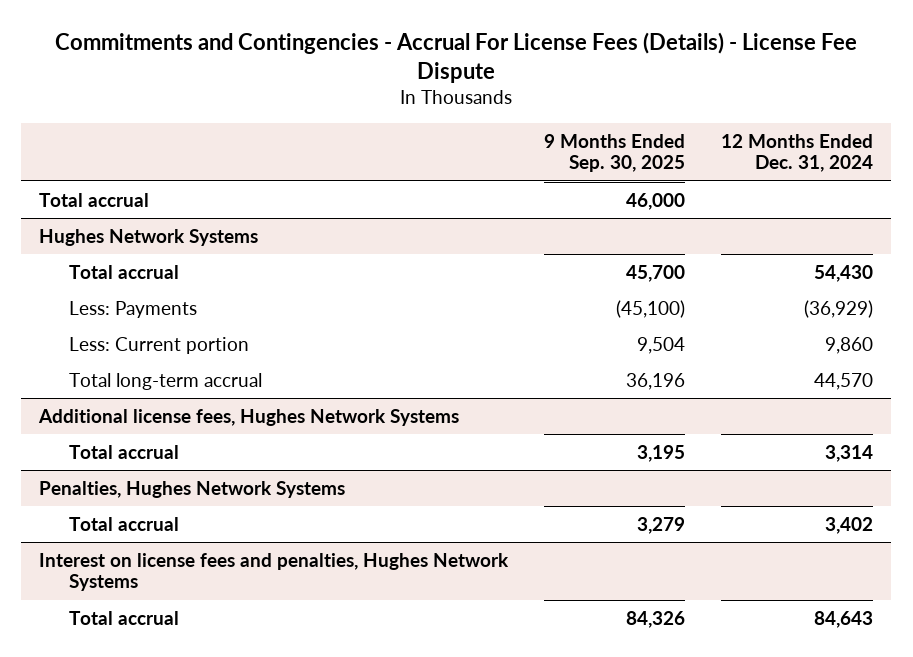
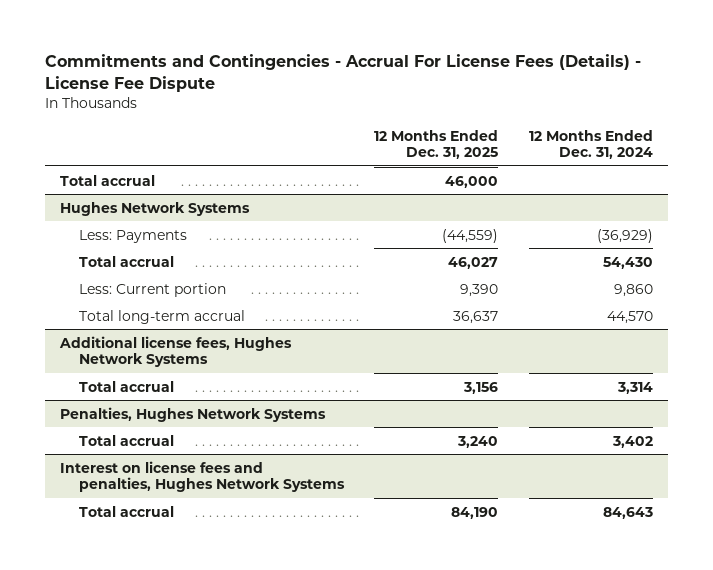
- | 9 Months Ended Sep. 30, 2025 | 12 Months Ended Dec. 31, 2024
+ | 12 Months Ended Dec. 31, 2025 | 12 Months Ended Dec. 31, 2024
@ Hughes Network Systems
moved down: Total accrual | 46,027 | 54,430

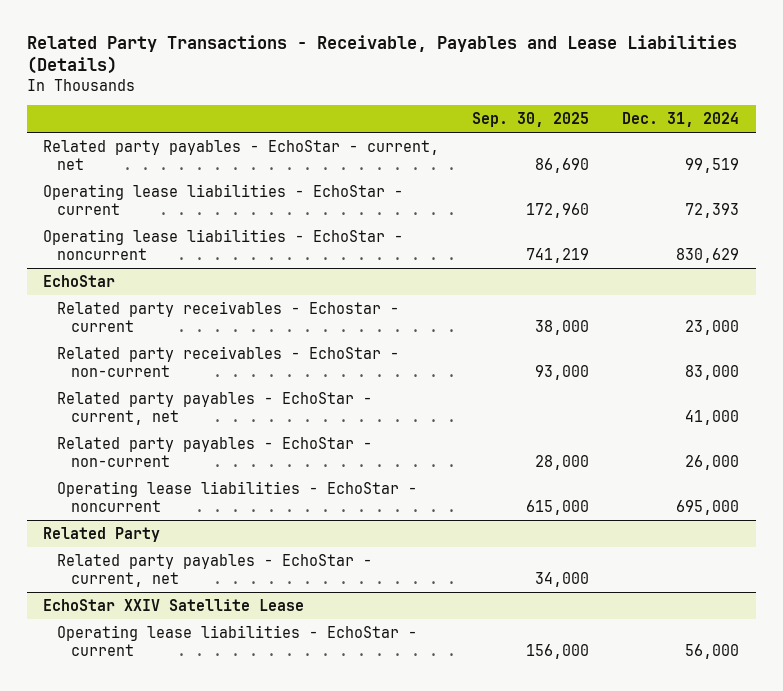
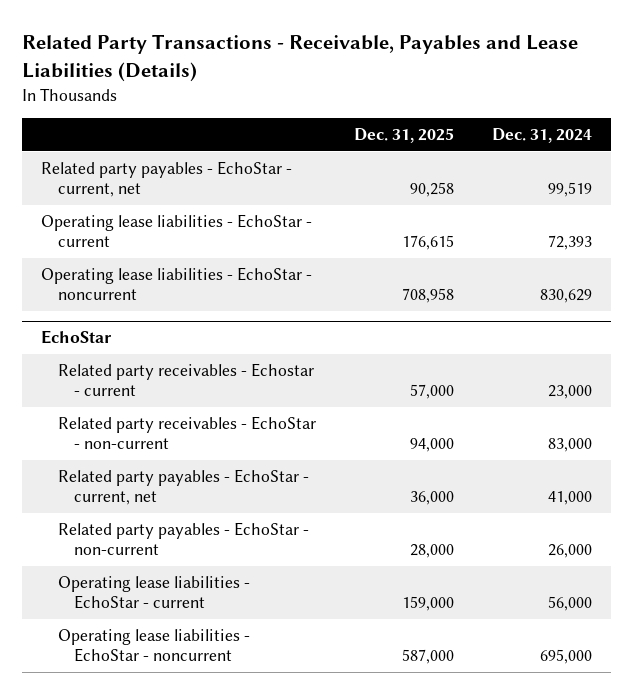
- | Sep. 30, 2025 | Dec. 31, 2024
+ | Dec. 31, 2025 | Dec. 31, 2024
- Related Party
- Related party payables - EchoStar - current, net | 34,000 |
- EchoStar XXIV Satellite Lease
@ EchoStar
moved down: Operating lease liabilities - EchoStar - noncurrent | 587,000 | 695,000

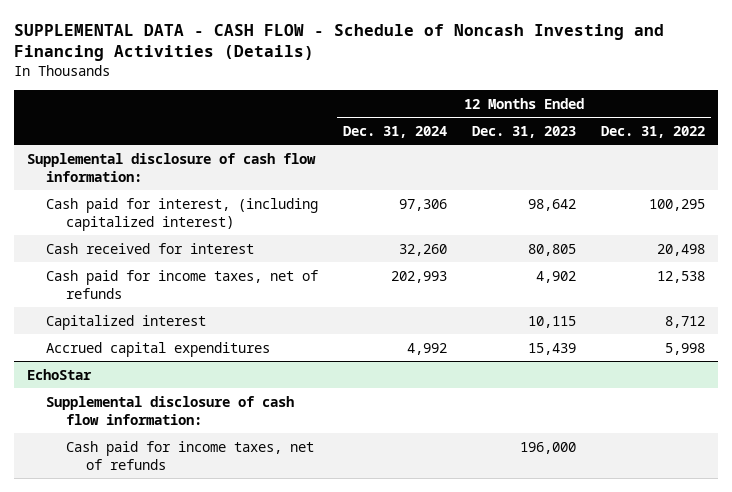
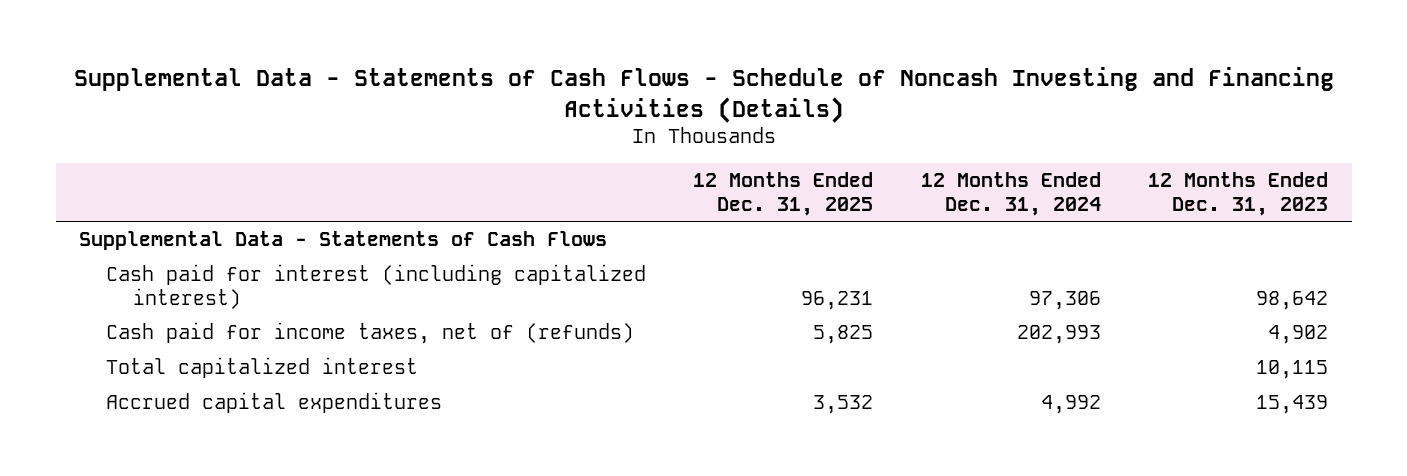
- SUPPLEMENTAL DATA - CASH FLOW - Schedule of Noncash Investing and Financing Activities (Details)
+ Supplemental Data - Statements of Cash Flows - Schedule of Noncash Investing and Financing Activities (Details)
- | 12 Months Ended Dec. 31, 2024 | 12 Months Ended Dec. 31, 2023 | 12 Months Ended Dec. 31, 2022
+ | 12 Months Ended Dec. 31, 2025 | 12 Months Ended Dec. 31, 2024 | 12 Months Ended Dec. 31, 2023
- Supplemental disclosure of cash flow information:
- Cash paid for interest, (including capitalized interest) | 97,306 | 98,642 | 100,295
- Cash received for interest | 32,260 | 80,805 | 20,498
- Cash paid for income taxes, net of refunds | 202,993 | 4,902 | 12,538
- Capitalized interest | | 10,115 | 8,712
+ Supplemental Data - Statements of Cash Flows
+ Cash paid for interest (including capitalized interest) | 96,231 | 97,306 | 98,642
+ Cash paid for income taxes, net of (refunds) | 5,825 | 202,993 | 4,902
+ Total capitalized interest | | | 10,115
- EchoStar
- Supplemental disclosure of cash flow information:
- Cash paid for income taxes, net of refunds | | 196,000 |

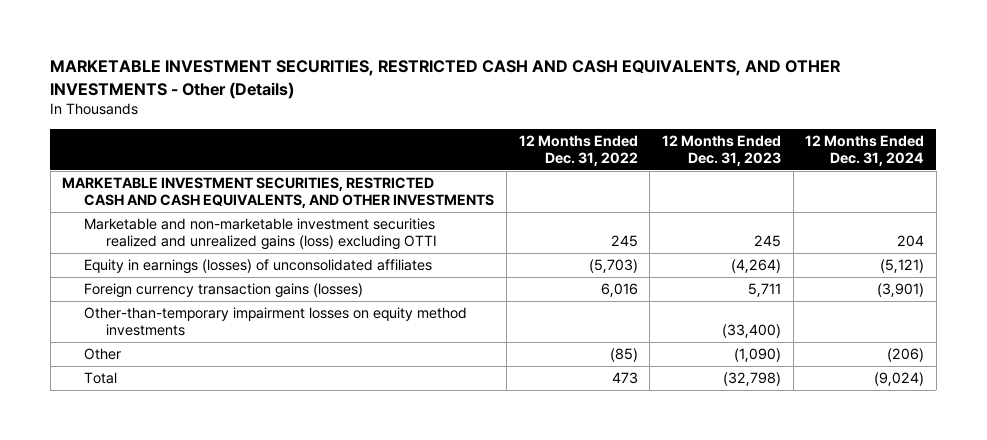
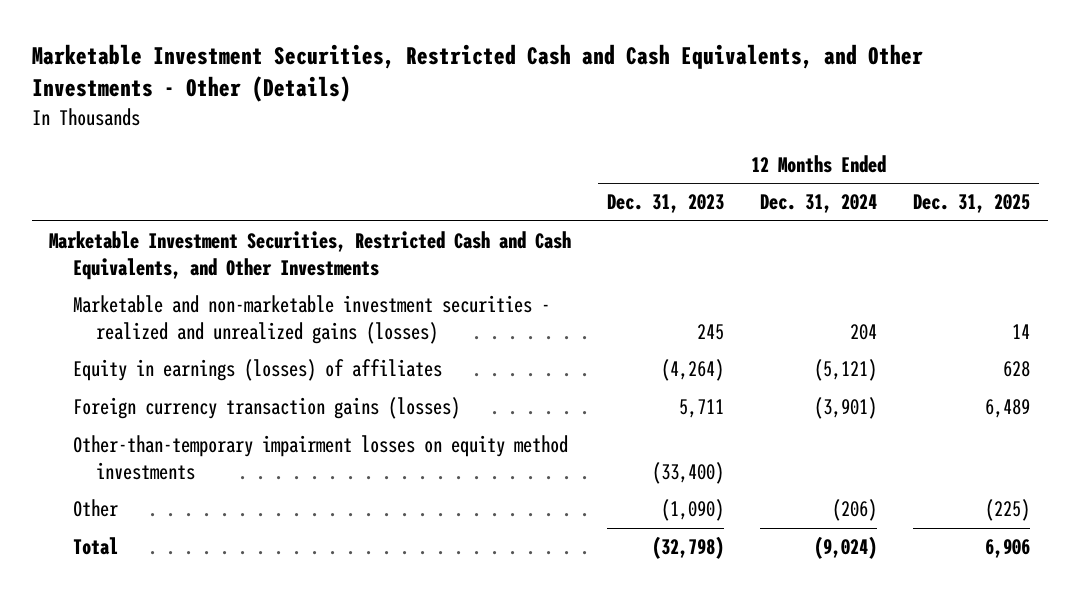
- MARKETABLE INVESTMENT SECURITIES, RESTRICTED CASH AND CASH EQUIVALENTS, AND OTHER INVESTMENTS - Other (Details)
+ Marketable Investment Securities, Restricted Cash and Cash Equivalents, and Other Investments - Other (Details)
- | 12 Months Ended Dec. 31, 2022 | 12 Months Ended Dec. 31, 2023 | 12 Months Ended Dec. 31, 2024
+ | 12 Months Ended Dec. 31, 2023 | 12 Months Ended Dec. 31, 2024 | 12 Months Ended Dec. 31, 2025
- MARKETABLE INVESTMENT SECURITIES, RESTRICTED CASH AND CASH EQUIVALENTS, AND OTHER INVESTMENTS
- Marketable and non-marketable investment securities realized and unrealized gains (loss) excluding OTTI | 245 | 245 | 204
- Equity in earnings (losses) of unconsolidated affiliates | (5,703) | (4,264) | (5,121)
+ Marketable Investment Securities, Restricted Cash and Cash Equivalents, and Other Investments
+ Marketable and non-marketable investment securities - realized and unrealized gains (losses) | 245 | 204 | 14
+ Equity in earnings (losses) of affiliates | (4,264) | (5,121) | 628

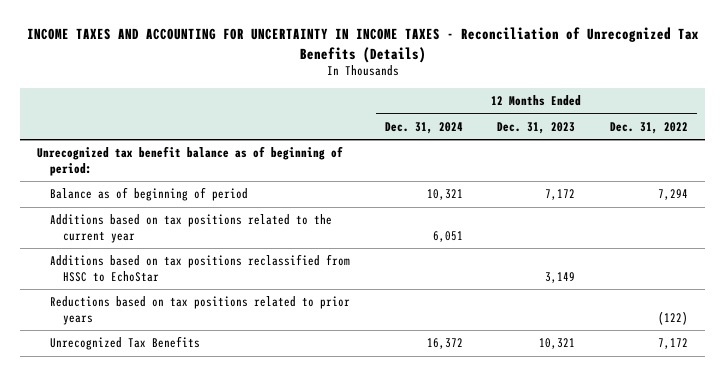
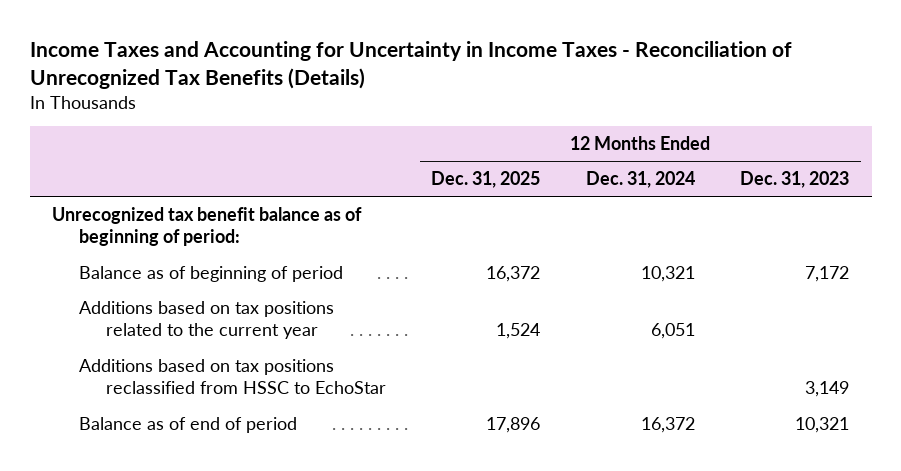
- INCOME TAXES AND ACCOUNTING FOR UNCERTAINTY IN INCOME TAXES - Reconciliation of Unrecognized Tax Benefits (Details)
+ Income Taxes and Accounting for Uncertainty in Income Taxes - Reconciliation of Unrecognized Tax Benefits (Details)
- | 12 Months Ended Dec. 31, 2024 | 12 Months Ended Dec. 31, 2023 | 12 Months Ended Dec. 31, 2022
+ | 12 Months Ended Dec. 31, 2025 | 12 Months Ended Dec. 31, 2024 | 12 Months Ended Dec. 31, 2023
- Reductions based on tax positions related to prior years | | | (122)
- Unrecognized Tax Benefits | 16,372 | 10,321 | 7,172
+ Balance as of end of period | 17,896 | 16,372 | 10,321

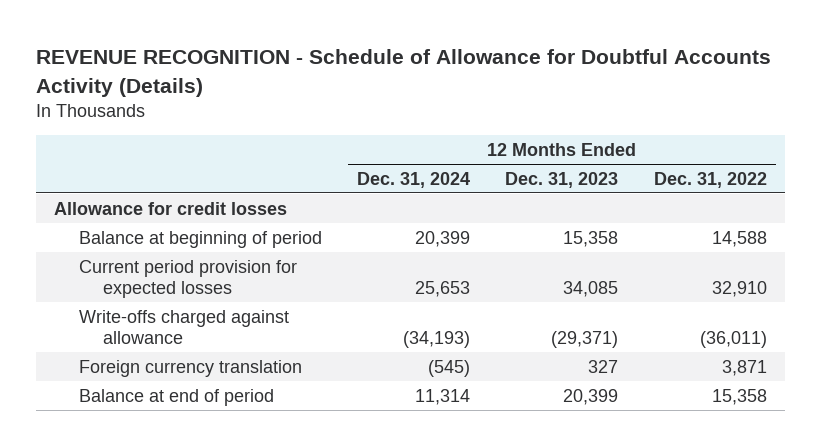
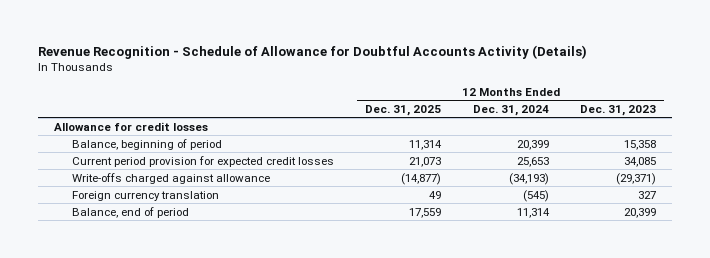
- REVENUE RECOGNITION - Schedule of Allowance for Doubtful Accounts Activity (Details)
+ Revenue Recognition - Schedule of Allowance for Doubtful Accounts Activity (Details)
- | 12 Months Ended Dec. 31, 2024 | 12 Months Ended Dec. 31, 2023 | 12 Months Ended Dec. 31, 2022
+ | 12 Months Ended Dec. 31, 2025 | 12 Months Ended Dec. 31, 2024 | 12 Months Ended Dec. 31, 2023
- Balance at beginning of period | 20,399 | 15,358 | 14,588
- Current period provision for expected losses | 25,653 | 34,085 | 32,910
+ Balance, beginning of period | 11,314 | 20,399 | 15,358
+ Current period provision for expected credit losses | 21,073 | 25,653 | 34,085
- Balance at end of period | 11,314 | 20,399 | 15,358
+ Balance, end of period | 17,559 | 11,314 | 20,399

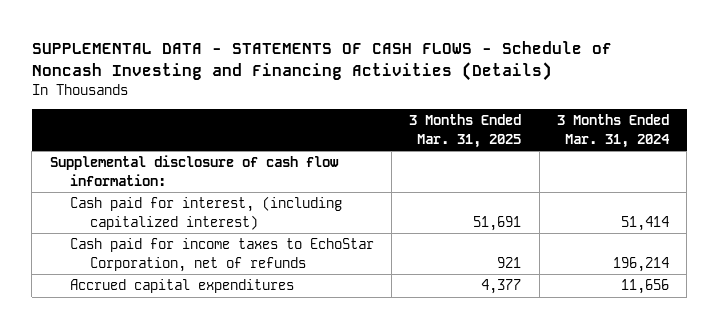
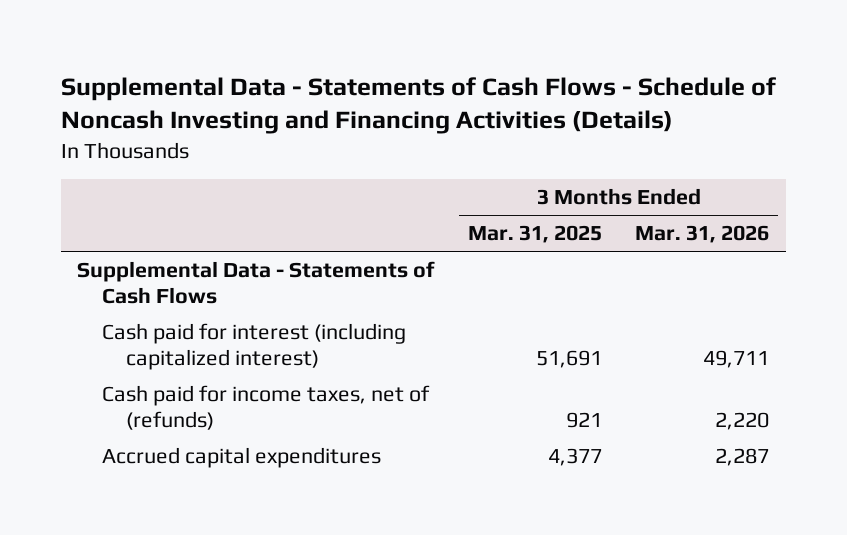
- SUPPLEMENTAL DATA - STATEMENTS OF CASH FLOWS - Schedule of Noncash Investing and Financing Activities (Details)
+ Supplemental Data - Statements of Cash Flows - Schedule of Noncash Investing and Financing Activities (Details)
- | 3 Months Ended Mar. 31, 2025 | 3 Months Ended Mar. 31, 2024
+ | 3 Months Ended Mar. 31, 2025 | 3 Months Ended Mar. 31, 2026
- Supplemental disclosure of cash flow information:
- Cash paid for interest, (including capitalized interest) | 51,691 | 51,414
- Cash paid for income taxes to EchoStar Corporation, net of refunds | 921 | 196,214
+ Supplemental Data - Statements of Cash Flows
+ Cash paid for interest (including capitalized interest) | 51,691 | 49,711
+ Cash paid for income taxes, net of (refunds) | 921 | 2,220

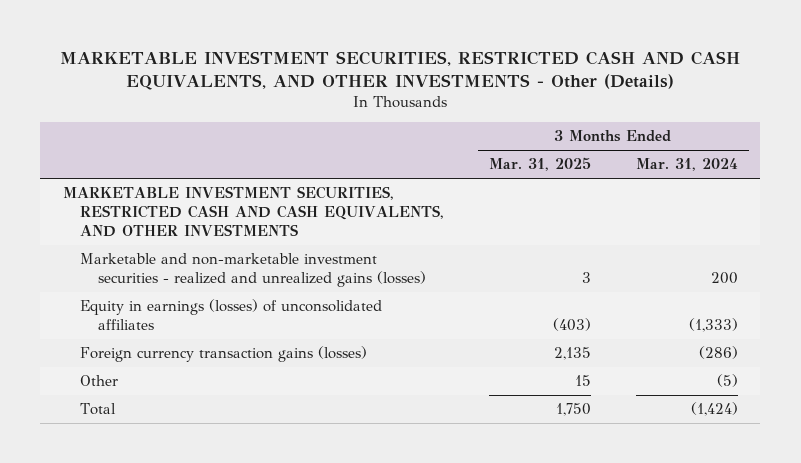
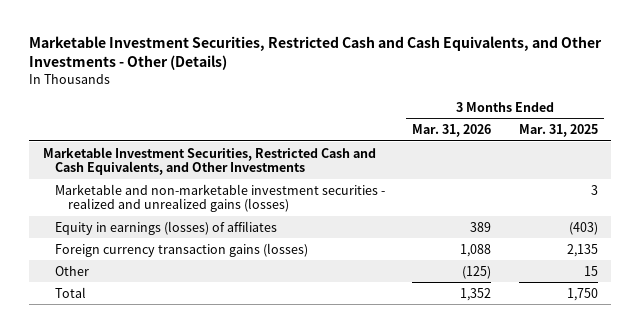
- MARKETABLE INVESTMENT SECURITIES, RESTRICTED CASH AND CASH EQUIVALENTS, AND OTHER INVESTMENTS - Other (Details)
+ Marketable Investment Securities, Restricted Cash and Cash Equivalents, and Other Investments - Other (Details)
- | 3 Months Ended Mar. 31, 2025 | 3 Months Ended Mar. 31, 2024
+ | 3 Months Ended Mar. 31, 2026 | 3 Months Ended Mar. 31, 2025
- MARKETABLE INVESTMENT SECURITIES, RESTRICTED CASH AND CASH EQUIVALENTS, AND OTHER INVESTMENTS
+ Marketable Investment Securities, Restricted Cash and Cash Equivalents, and Other Investments
- Equity in earnings (losses) of unconsolidated affiliates | (403) | (1,333)
+ Equity in earnings (losses) of affiliates | 389 | (403)

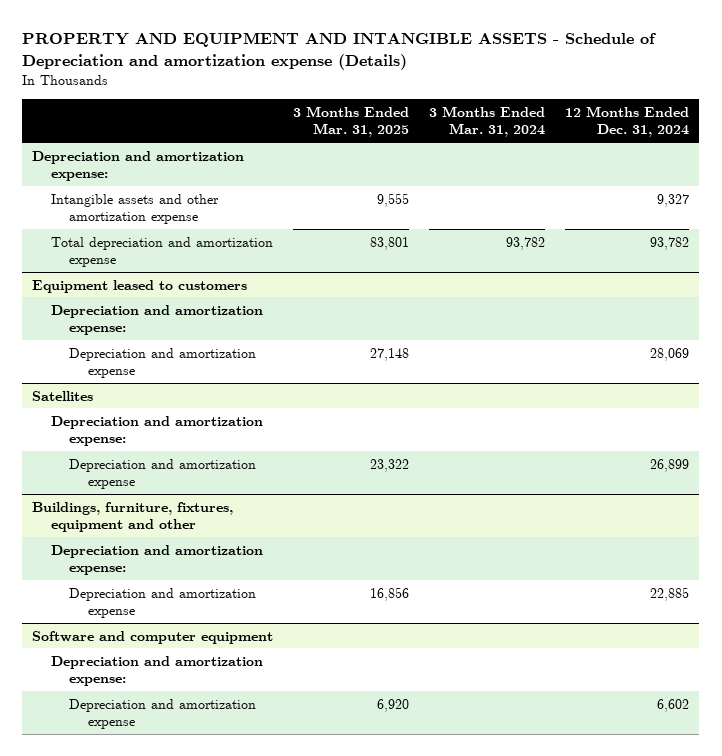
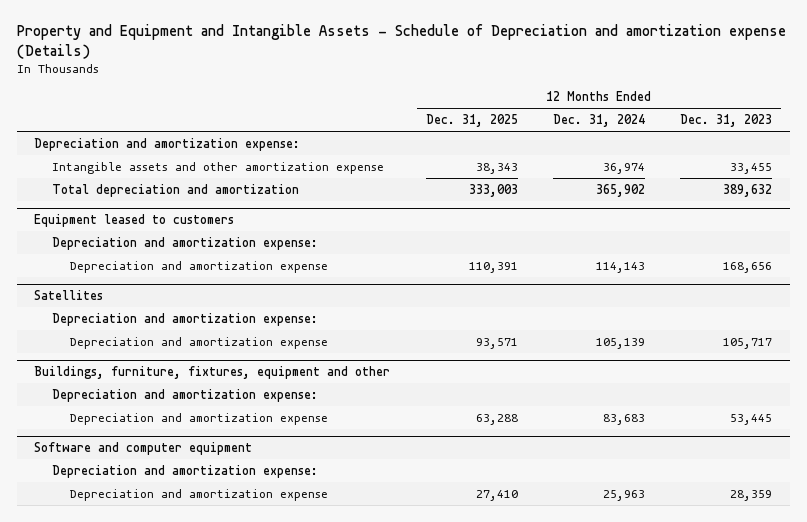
- PROPERTY AND EQUIPMENT AND INTANGIBLE ASSETS - Schedule of Depreciation and amortization expense (Details)
+ Property and Equipment and Intangible Assets - Schedule of Depreciation and amortization expense (Details)
- | 3 Months Ended Mar. 31, 2025 | 3 Months Ended Mar. 31, 2024 | 12 Months Ended Dec. 31, 2024
+ | 12 Months Ended Dec. 31, 2025 | 12 Months Ended Dec. 31, 2024 | 12 Months Ended Dec. 31, 2023
- Intangible assets and other amortization expense | 9,555 | | 9,327
- Total depreciation and amortization expense | 83,801 | 93,782 | 93,782
+ Intangible assets and other amortization expense | 38,343 | 36,974 | 33,455
+ Total depreciation and amortization | 333,003 | 365,902 | 389,632
@ Equipment leased to customers
- Depreciation and amortization expense | 27,148 | | 28,069
+ Depreciation and amortization expense | 110,391 | 114,143 | 168,656
@ Satellites
- Depreciation and amortization expense | 23,322 | | 26,899
+ Depreciation and amortization expense | 93,571 | 105,139 | 105,717
@ Buildings, furniture, fixtures, equipment and other
- Depreciation and amortization expense | 16,856 | | 22,885
+ Depreciation and amortization expense | 63,288 | 83,683 | 53,445
@ Software and computer equipment
- Depreciation and amortization expense | 6,920 | | 6,602
+ Depreciation and amortization expense | 27,410 | 25,963 | 28,359

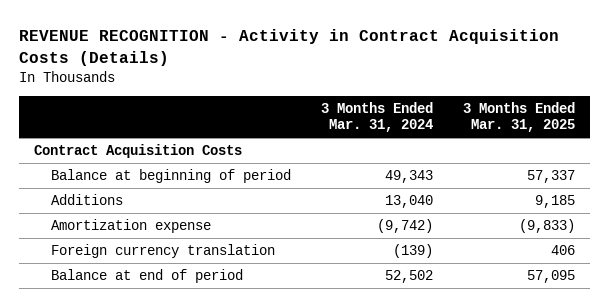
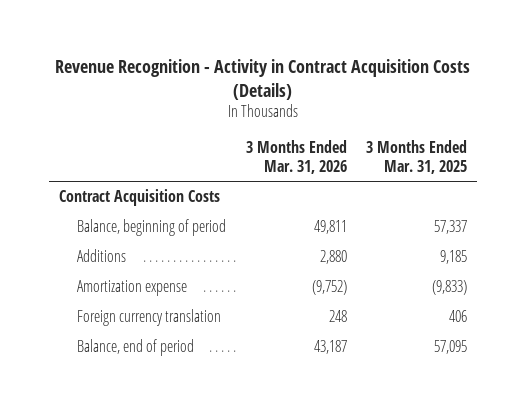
- REVENUE RECOGNITION - Activity in Contract Acquisition Costs (Details)
+ Revenue Recognition - Activity in Contract Acquisition Costs (Details)
- | 3 Months Ended Mar. 31, 2024 | 3 Months Ended Mar. 31, 2025
+ | 3 Months Ended Mar. 31, 2026 | 3 Months Ended Mar. 31, 2025
- Balance at beginning of period | 49,343 | 57,337
+ Balance, beginning of period | 49,811 | 57,337
- Balance at end of period | 52,502 | 57,095
+ Balance, end of period | 43,187 | 57,095

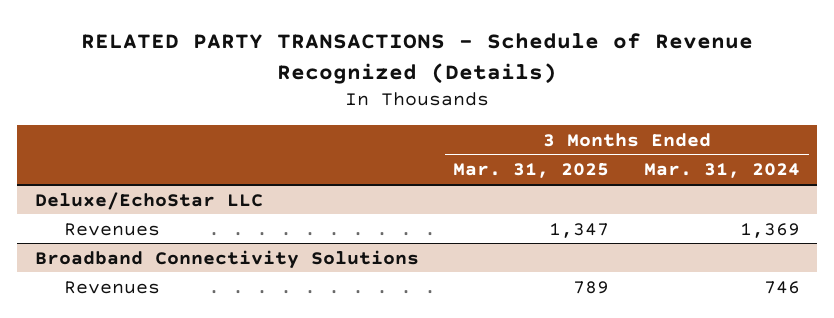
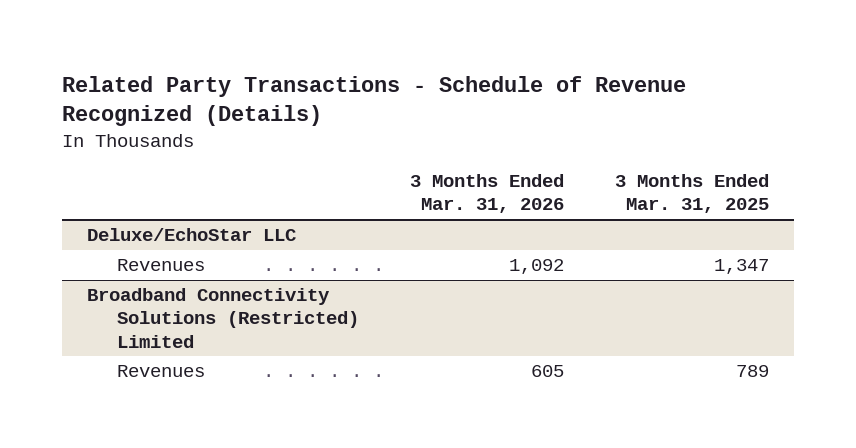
- RELATED PARTY TRANSACTIONS - Schedule of Revenue Recognized (Details)
+ Related Party Transactions - Schedule of Revenue Recognized (Details)
- | 3 Months Ended Mar. 31, 2025 | 3 Months Ended Mar. 31, 2024
+ | 3 Months Ended Mar. 31, 2026 | 3 Months Ended Mar. 31, 2025
- Broadband Connectivity Solutions
+ Broadband Connectivity Solutions (Restricted) Limited

